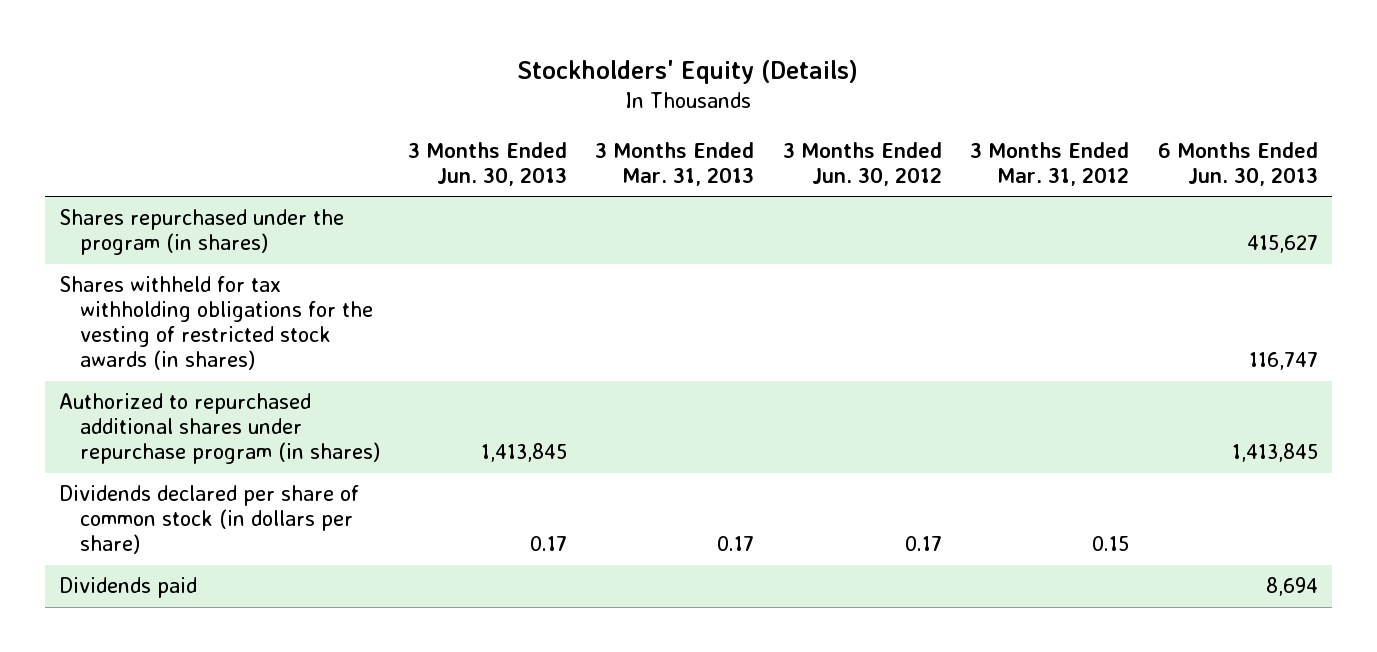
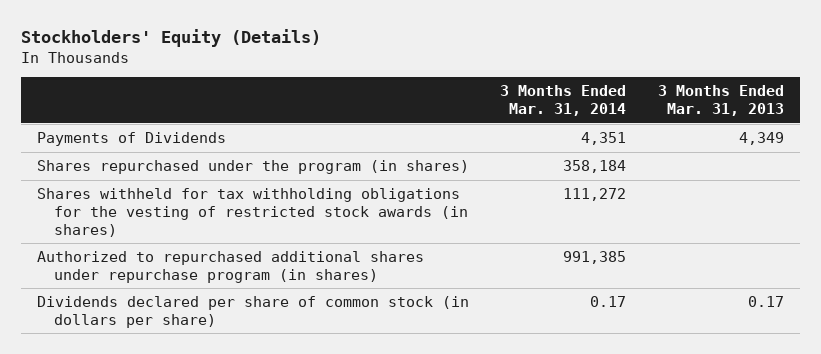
- | 3 Months Ended Jun. 30, 2013 | 3 Months Ended Mar. 31, 2013 | 3 Months Ended Jun. 30, 2012 | 3 Months Ended Mar. 31, 2012 | 6 Months Ended Jun. 30, 2013
+ | 3 Months Ended Mar. 31, 2014 | 3 Months Ended Mar. 31, 2013
+ Payments of Dividends | 4,351 | 4,349
- Dividends paid | | | | | 8,694

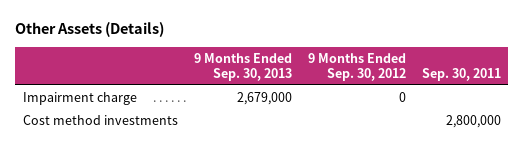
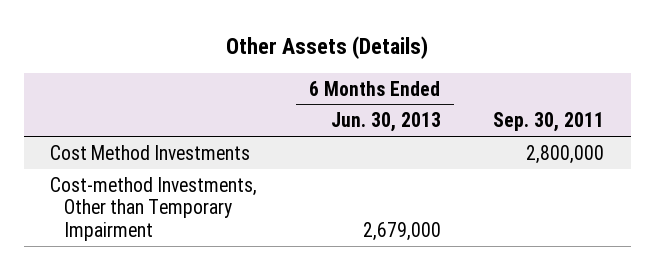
- | 9 Months Ended Sep. 30, 2013 | 9 Months Ended Sep. 30, 2012 | Sep. 30, 2011
+ | 6 Months Ended Jun. 30, 2013 | Sep. 30, 2011
- Impairment charge | 2,679,000 | 0 |
- Cost method investments | | | 2,800,000
+ Cost Method Investments | | 2,800,000
+ Cost-method Investments, Other than Temporary Impairment | 2,679,000 |

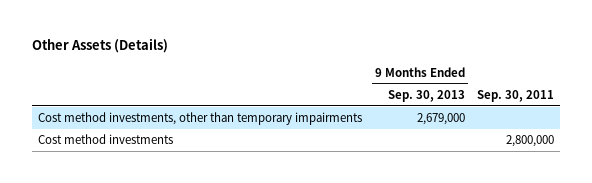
- | 6 Months Ended Jun. 30, 2013 | Sep. 30, 2011
+ | 9 Months Ended Sep. 30, 2013 | Sep. 30, 2011
- Cost Method Investments | | 2,800,000
- Cost-method Investments, Other than Temporary Impairment | 2,679,000 |
+ Cost method investments, other than temporary impairments | 2,679,000 |
+ Cost method investments | | 2,800,000

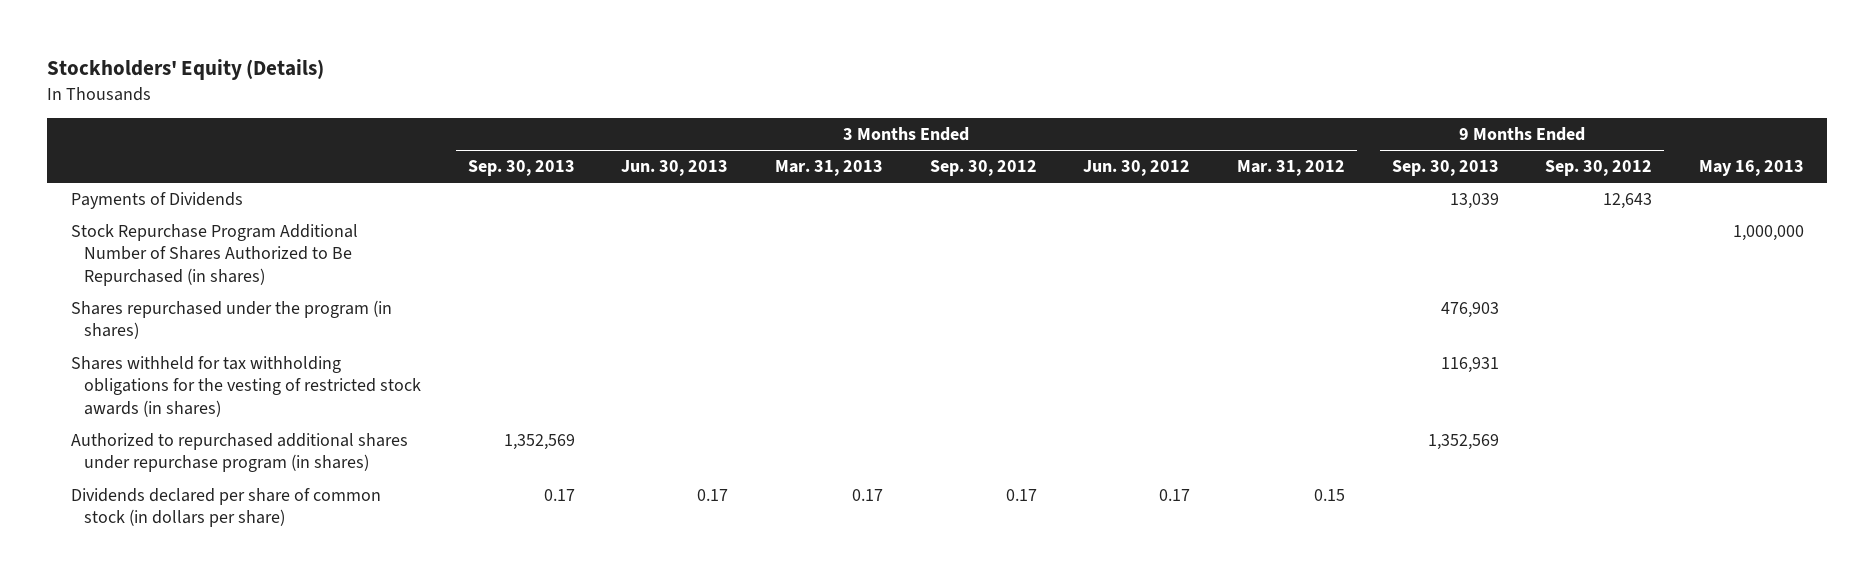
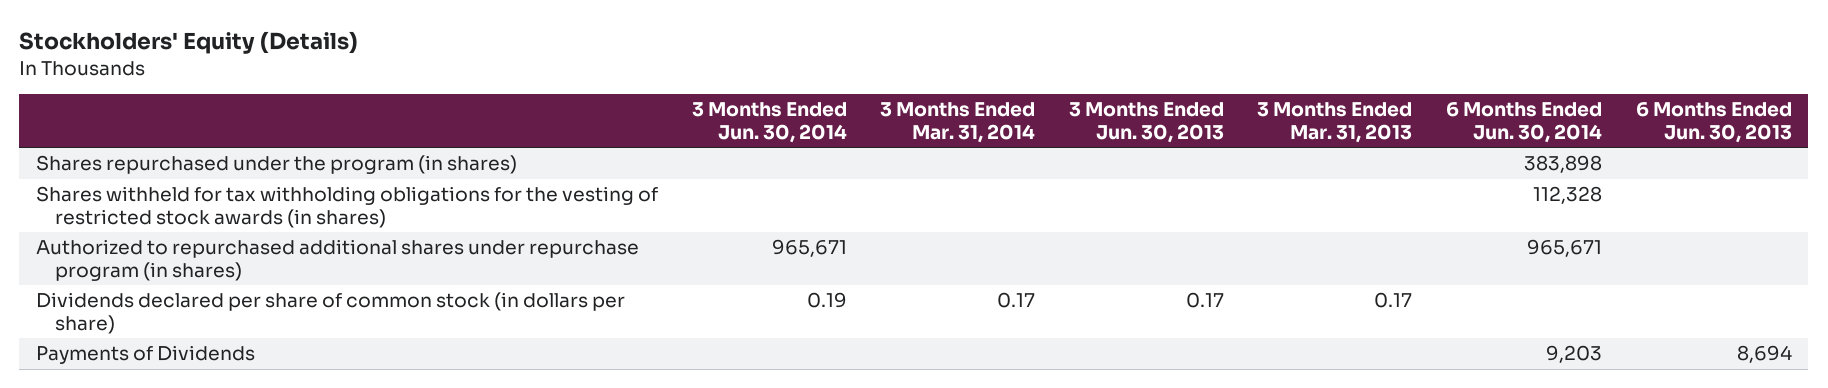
- | 3 Months Ended Sep. 30, 2013 | 3 Months Ended Jun. 30, 2013 | 3 Months Ended Mar. 31, 2013 | 3 Months Ended Sep. 30, 2012 | 3 Months Ended Jun. 30, 2012 | 3 Months Ended Mar. 31, 2012 | 9 Months Ended Sep. 30, 2013 | 9 Months Ended Sep. 30, 2012 | May 16, 2013
+ | 3 Months Ended Jun. 30, 2014 | 3 Months Ended Mar. 31, 2014 | 3 Months Ended Jun. 30, 2013 | 3 Months Ended Mar. 31, 2013 | 6 Months Ended Jun. 30, 2014 | 6 Months Ended Jun. 30, 2013
- Stock Repurchase Program Additional Number of Shares Authorized to Be Repurchased (in shares) | | | | | | | | | 1,000,000
moved down: Payments of Dividends | | | | | 9,203 | 8,694

